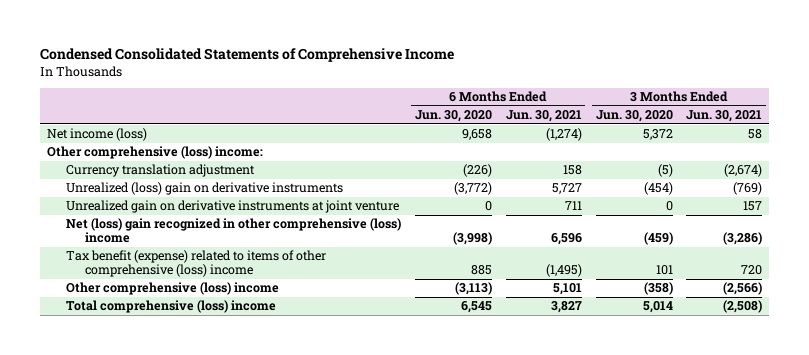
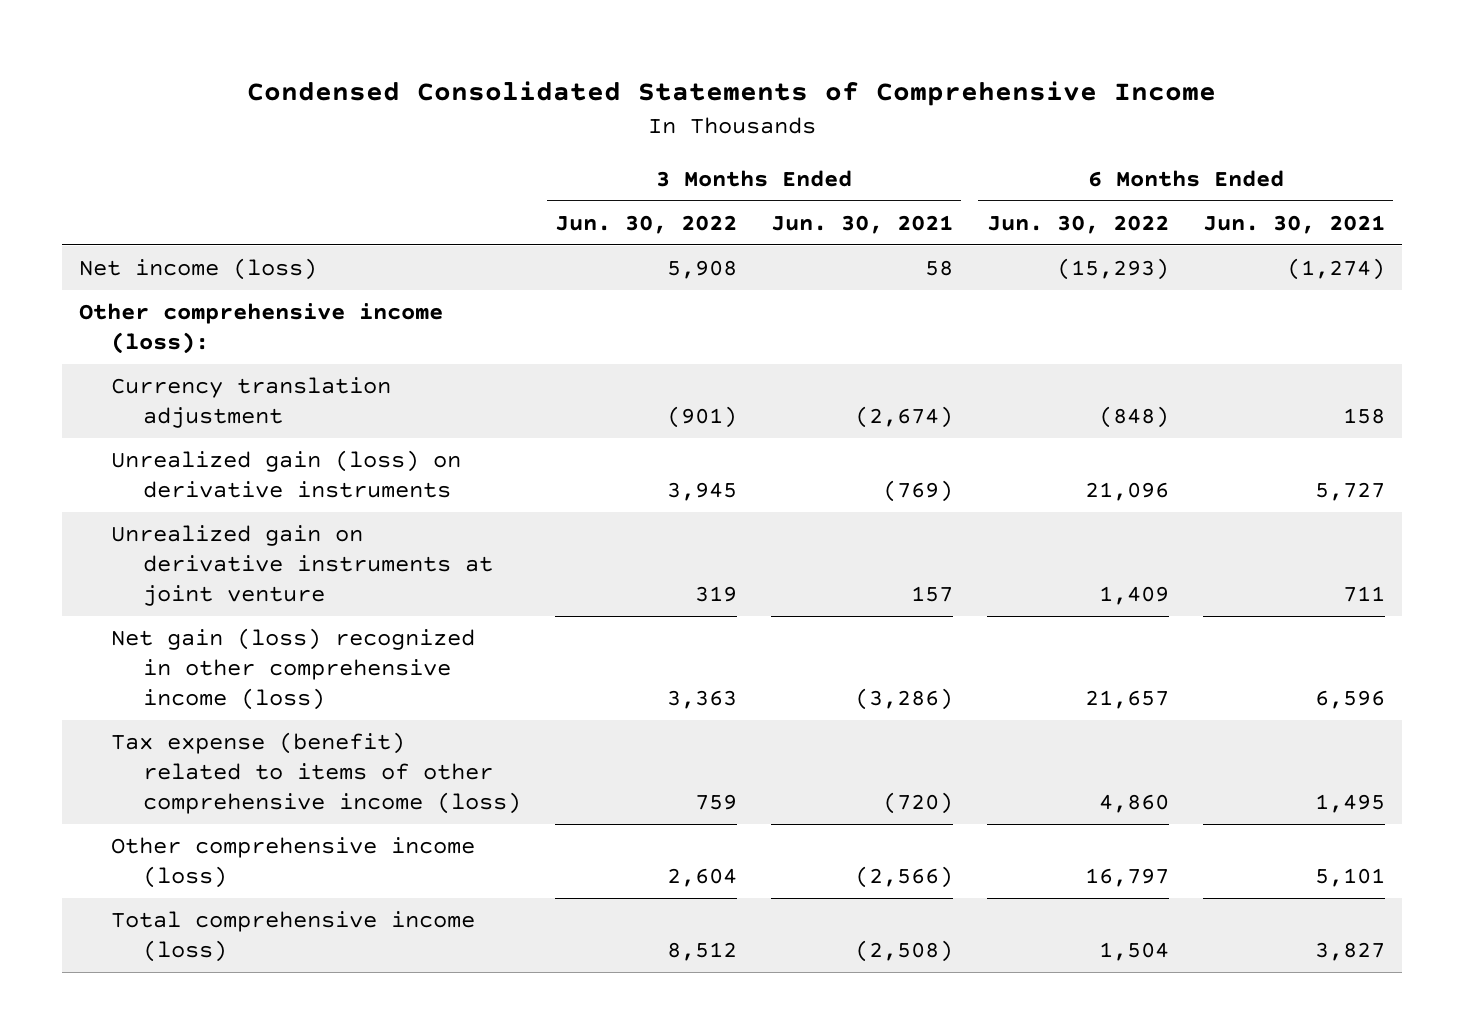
- | 6 Months Ended Jun. 30, 2020 | 6 Months Ended Jun. 30, 2021 | 3 Months Ended Jun. 30, 2020 | 3 Months Ended Jun. 30, 2021
+ | 3 Months Ended Jun. 30, 2022 | 3 Months Ended Jun. 30, 2021 | 6 Months Ended Jun. 30, 2022 | 6 Months Ended Jun. 30, 2021
- Other comprehensive (loss) income:
+ Other comprehensive income (loss):
- Unrealized (loss) gain on derivative instruments | (3,772) | 5,727 | (454) | (769)
+ Unrealized gain (loss) on derivative instruments | 3,945 | (769) | 21,096 | 5,727
- Net (loss) gain recognized in other comprehensive (loss) income | (3,998) | 6,596 | (459) | (3,286)
- Tax benefit (expense) related to items of other comprehensive (loss) income | 885 | (1,495) | 101 | 720
- Other comprehensive (loss) income | (3,113) | 5,101 | (358) | (2,566)
- Total comprehensive (loss) income | 6,545 | 3,827 | 5,014 | (2,508)
+ Net gain (loss) recognized in other comprehensive income (loss) | 3,363 | (3,286) | 21,657 | 6,596
+ Tax expense (benefit) related to items of other comprehensive income (loss) | 759 | (720) | 4,860 | 1,495
+ Other comprehensive income (loss) | 2,604 | (2,566) | 16,797 | 5,101
+ Total comprehensive income (loss) | 8,512 | (2,508) | 1,504 | 3,827

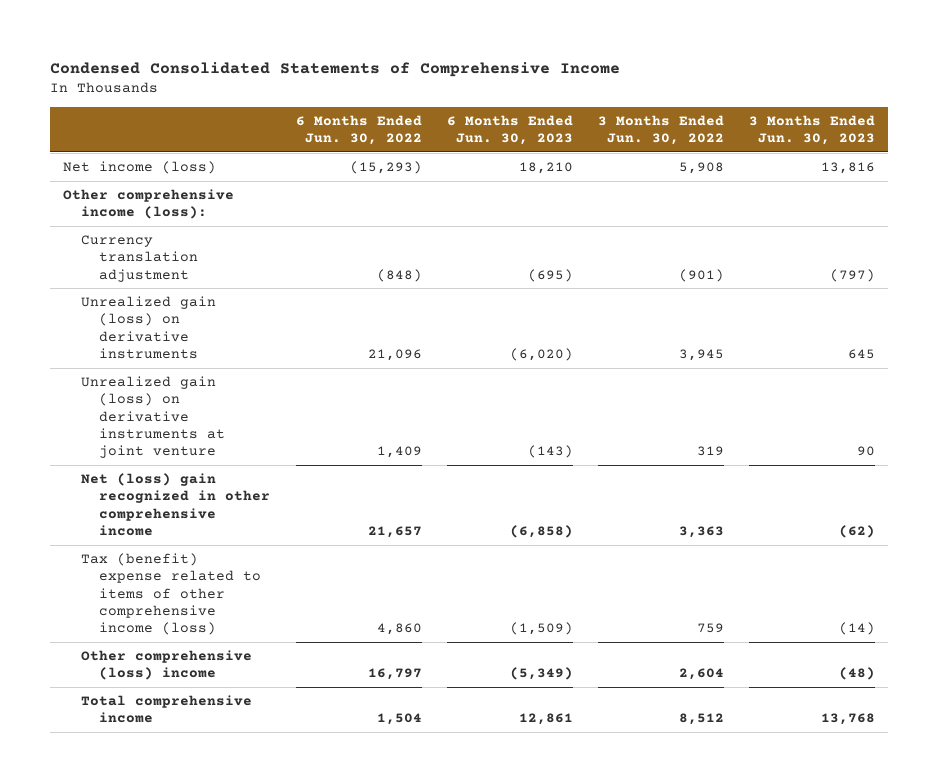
- | 3 Months Ended Jun. 30, 2022 | 3 Months Ended Jun. 30, 2021 | 6 Months Ended Jun. 30, 2022 | 6 Months Ended Jun. 30, 2021
+ | 6 Months Ended Jun. 30, 2022 | 6 Months Ended Jun. 30, 2023 | 3 Months Ended Jun. 30, 2022 | 3 Months Ended Jun. 30, 2023
- Unrealized gain on derivative instruments at joint venture | 319 | 157 | 1,409 | 711
- Net gain (loss) recognized in other comprehensive income (loss) | 3,363 | (3,286) | 21,657 | 6,596
- Tax expense (benefit) related to items of other comprehensive income (loss) | 759 | (720) | 4,860 | 1,495
- Other comprehensive income (loss) | 2,604 | (2,566) | 16,797 | 5,101
- Total comprehensive income (loss) | 8,512 | (2,508) | 1,504 | 3,827
+ Unrealized gain (loss) on derivative instruments at joint venture | 1,409 | (143) | 319 | 90
+ Net (loss) gain recognized in other comprehensive income | 21,657 | (6,858) | 3,363 | (62)
+ Tax (benefit) expense related to items of other comprehensive income (loss) | 4,860 | (1,509) | 759 | (14)
+ Other comprehensive (loss) income | 16,797 | (5,349) | 2,604 | (48)
+ Total comprehensive income | 1,504 | 12,861 | 8,512 | 13,768

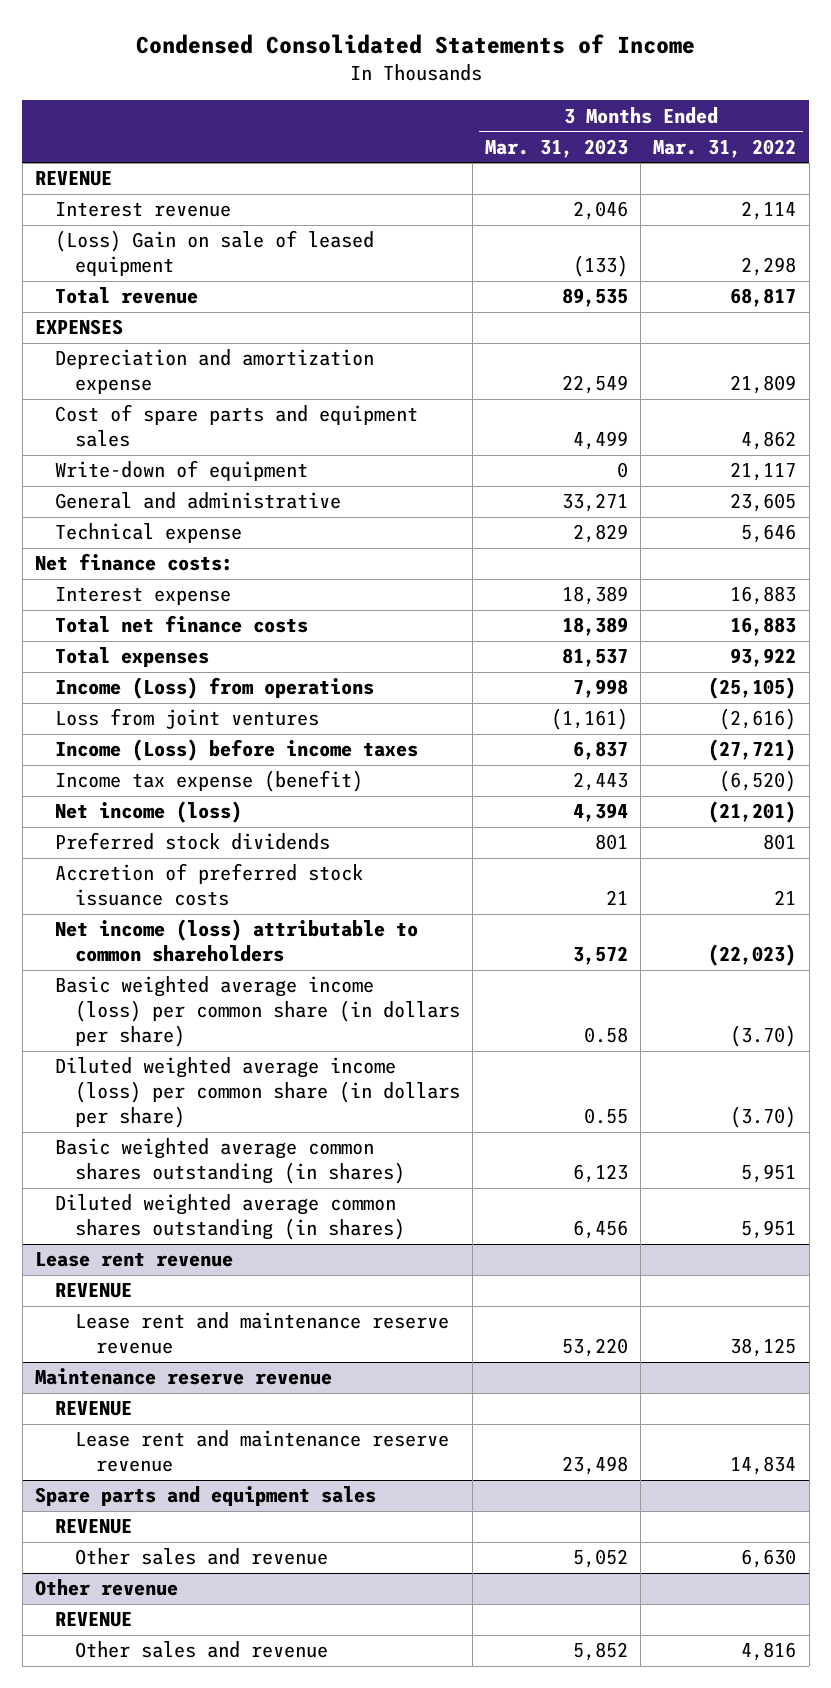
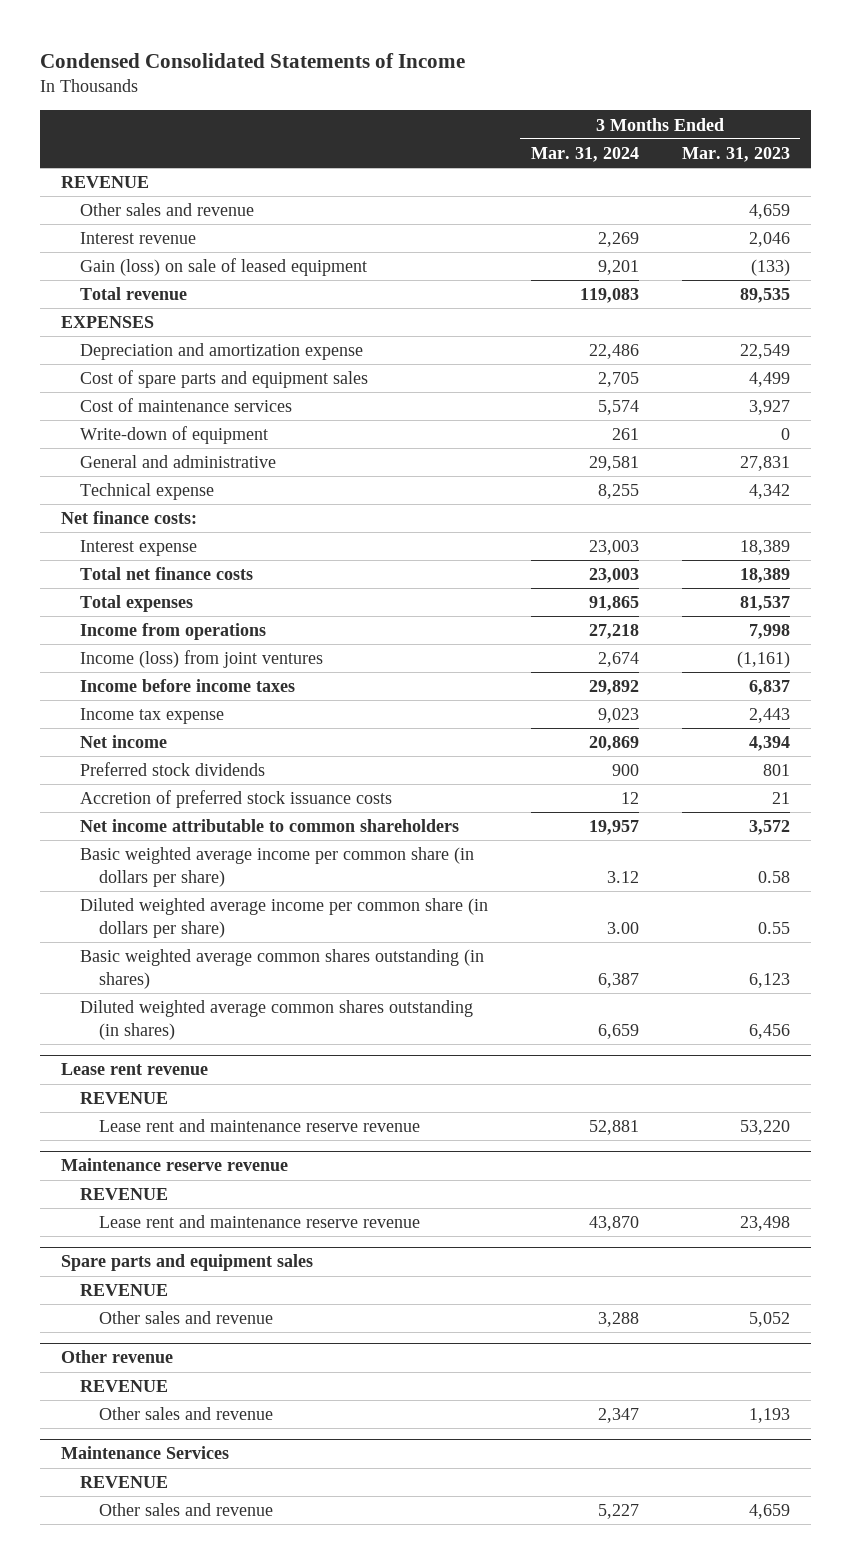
- | 3 Months Ended Mar. 31, 2023 | 3 Months Ended Mar. 31, 2022
+ | 3 Months Ended Mar. 31, 2024 | 3 Months Ended Mar. 31, 2023
+ Other sales and revenue | | 4,659
- (Loss) Gain on sale of leased equipment | (133) | 2,298
+ Gain (loss) on sale of leased equipment | 9,201 | (133)
+ Cost of maintenance services | 5,574 | 3,927
- General and administrative | 33,271 | 23,605
- Technical expense | 2,829 | 5,646
+ General and administrative | 29,581 | 27,831
+ Technical expense | 8,255 | 4,342
- Income (Loss) from operations | 7,998 | (25,105)
- Loss from joint ventures | (1,161) | (2,616)
- Income (Loss) before income taxes | 6,837 | (27,721)
- Income tax expense (benefit) | 2,443 | (6,520)
- Net income (loss) | 4,394 | (21,201)
+ Income from operations | 27,218 | 7,998
+ Income (loss) from joint ventures | 2,674 | (1,161)
+ Income before income taxes | 29,892 | 6,837
+ Income tax expense | 9,023 | 2,443
+ Net income | 20,869 | 4,394
- Net income (loss) attributable to common shareholders | 3,572 | (22,023)
- Basic weighted average income (loss) per common share (in dollars per share) | 0.58 | (3.70)
- Diluted weighted average income (loss) per common share (in dollars per share) | 0.55 | (3.70)
+ Net income attributable to common shareholders | 19,957 | 3,572
+ Basic weighted average income per common share (in dollars per share) | 3.12 | 0.58
+ Diluted weighted average income per common share (in dollars per share) | 3.00 | 0.55
@ Other revenue
- Other sales and revenue | 5,852 | 4,816
+ Other sales and revenue | 2,347 | 1,193
+ Maintenance Services
+ REVENUE
+ Other sales and revenue | 5,227 | 4,659

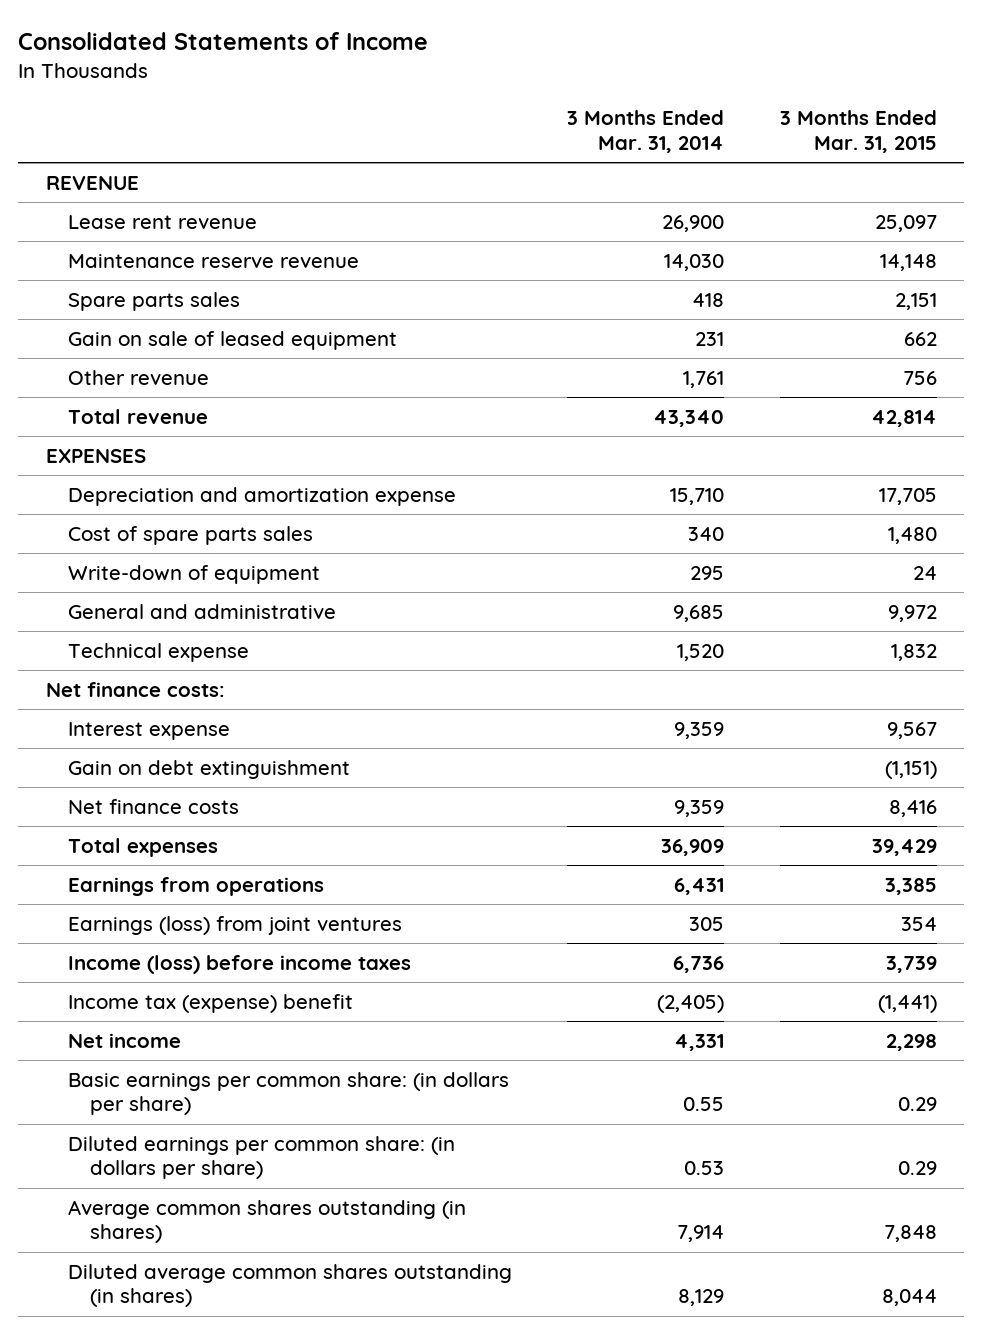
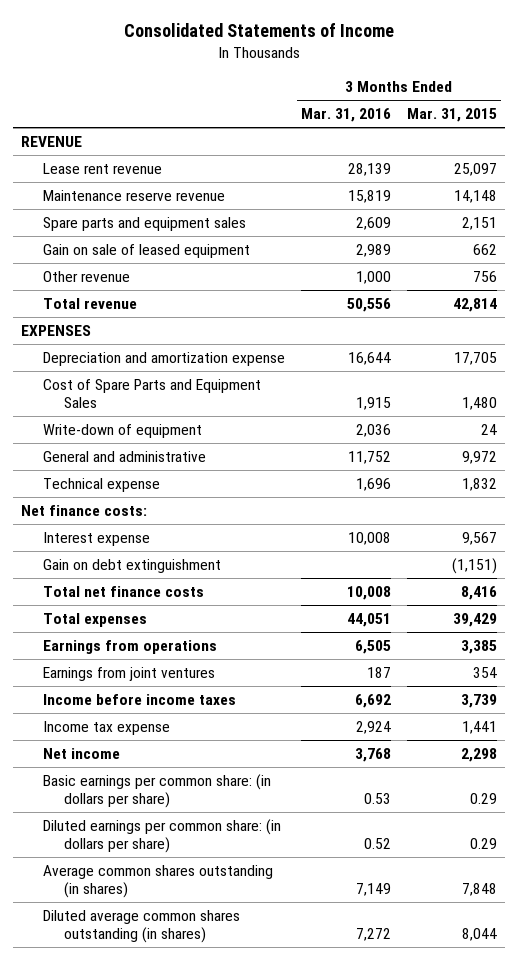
- | 3 Months Ended Mar. 31, 2014 | 3 Months Ended Mar. 31, 2015
+ | 3 Months Ended Mar. 31, 2016 | 3 Months Ended Mar. 31, 2015
- Spare parts sales | 418 | 2,151
+ Spare parts and equipment sales | 2,609 | 2,151
- Cost of spare parts sales | 340 | 1,480
+ Cost of Spare Parts and Equipment Sales | 1,915 | 1,480
- Net finance costs | 9,359 | 8,416
+ Total net finance costs | 10,008 | 8,416
- Earnings (loss) from joint ventures | 305 | 354
- Income (loss) before income taxes | 6,736 | 3,739
- Income tax (expense) benefit | (2,405) | (1,441)
+ Earnings from joint ventures | 187 | 354
+ Income before income taxes | 6,692 | 3,739
+ Income tax expense | 2,924 | 1,441

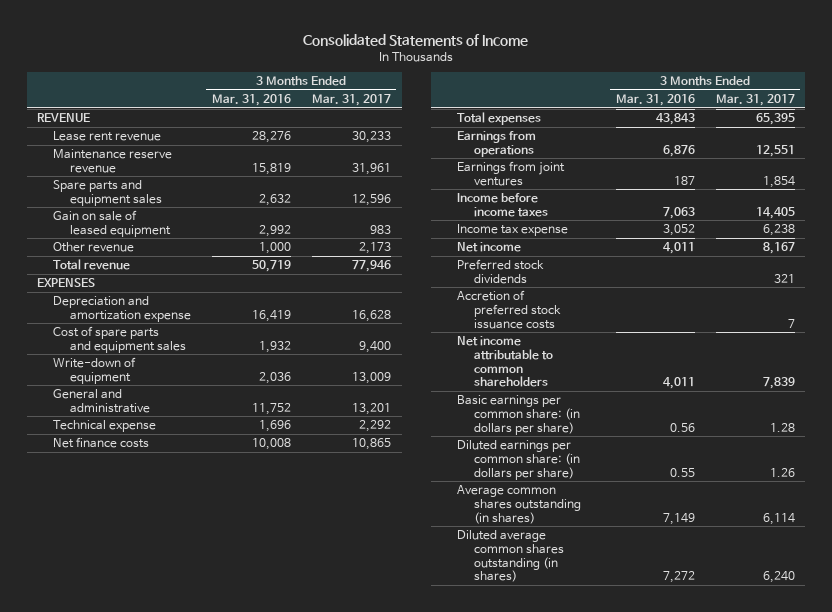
- | 3 Months Ended Mar. 31, 2016 | 3 Months Ended Mar. 31, 2015
+ | 3 Months Ended Mar. 31, 2016 | 3 Months Ended Mar. 31, 2017
- Lease rent revenue | 28,139 | 25,097
+ Lease rent revenue | 28,276 | 30,233
- Spare parts and equipment sales | 2,609 | 2,151
- Gain on sale of leased equipment | 2,989 | 662
+ Spare parts and equipment sales | 2,632 | 12,596
+ Gain on sale of leased equipment | 2,992 | 983
- Total revenue | 50,556 | 42,814
+ Total revenue | 50,719 | 77,946
- Depreciation and amortization expense | 16,644 | 17,705
- Cost of Spare Parts and Equipment Sales | 1,915 | 1,480
+ Depreciation and amortization expense | 16,419 | 16,628
+ Cost of spare parts and equipment sales | 1,932 | 9,400
- Net finance costs:
- Interest expense | 10,008 | 9,567
- Gain on debt extinguishment | | (1,151)
- Total net finance costs | 10,008 | 8,416
- Total expenses | 44,051 | 39,429
- Earnings from operations | 6,505 | 3,385
+ Net finance costs | 10,008 | 10,865
+ Total expenses | 43,843 | 65,395
+ Earnings from operations | 6,876 | 12,551
- Income before income taxes | 6,692 | 3,739
- Income tax expense | 2,924 | 1,441
- Net income | 3,768 | 2,298
- Basic earnings per common share: (in dollars per share) | 0.53 | 0.29
- Diluted earnings per common share: (in dollars per share) | 0.52 | 0.29
+ Income before income taxes | 7,063 | 14,405
+ Income tax expense | 3,052 | 6,238
+ Net income | 4,011 | 8,167
+ Preferred stock dividends | | 321
+ Accretion of preferred stock issuance costs | | 7
+ Net income attributable to common shareholders | 4,011 | 7,839
+ Basic earnings per common share: (in dollars per share) | 0.56 | 1.28
+ Diluted earnings per common share: (in dollars per share) | 0.55 | 1.26

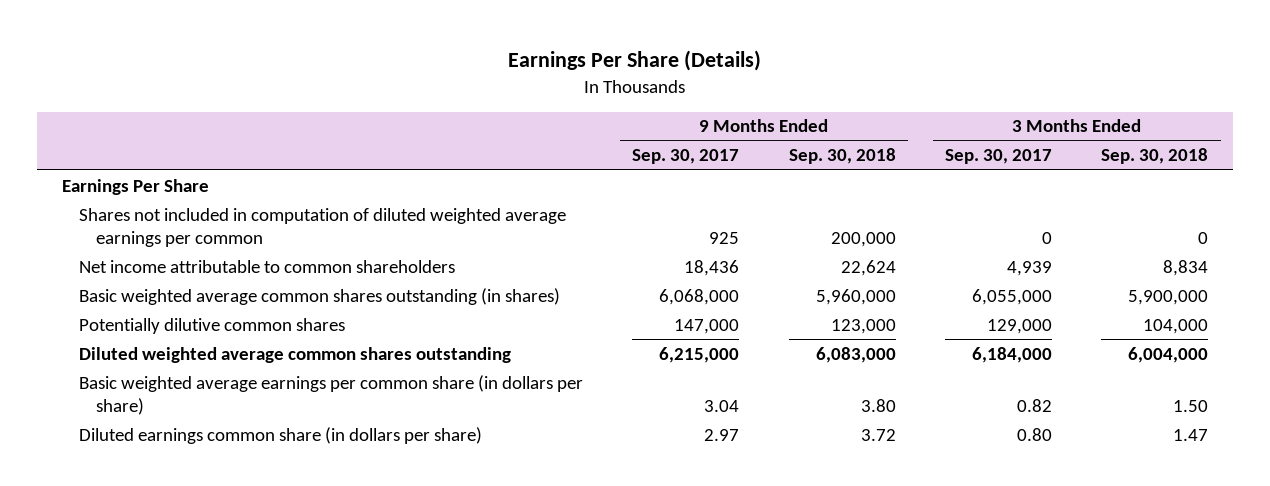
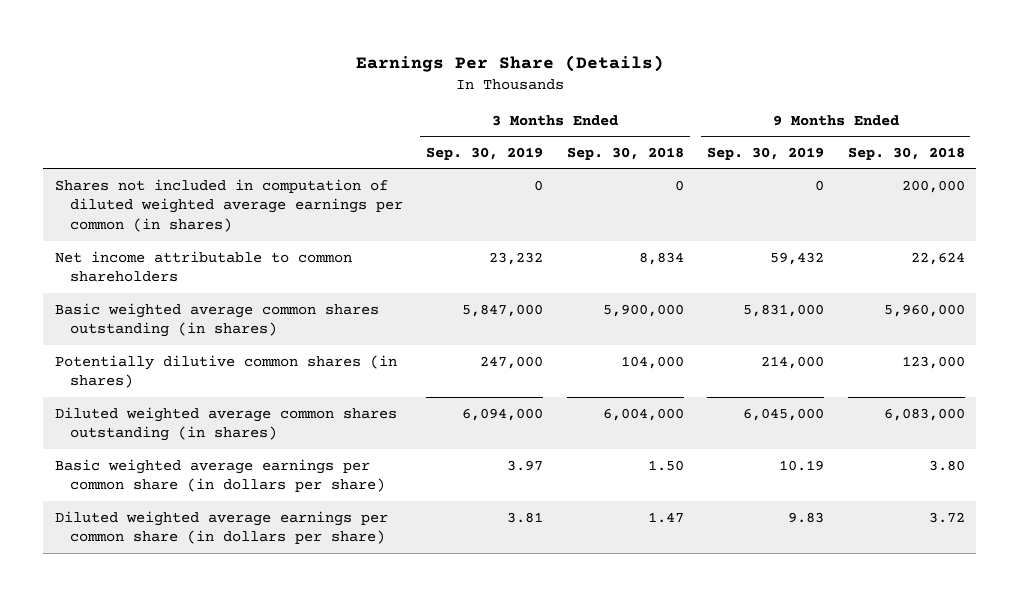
- | 9 Months Ended Sep. 30, 2017 | 9 Months Ended Sep. 30, 2018 | 3 Months Ended Sep. 30, 2017 | 3 Months Ended Sep. 30, 2018
+ | 3 Months Ended Sep. 30, 2019 | 3 Months Ended Sep. 30, 2018 | 9 Months Ended Sep. 30, 2019 | 9 Months Ended Sep. 30, 2018
- Earnings Per Share
- Shares not included in computation of diluted weighted average earnings per common | 925 | 200,000 | 0 | 0
+ Shares not included in computation of diluted weighted average earnings per common (in shares) | 0 | 0 | 0 | 200,000
- Potentially dilutive common shares | 147,000 | 123,000 | 129,000 | 104,000
- Diluted weighted average common shares outstanding | 6,215,000 | 6,083,000 | 6,184,000 | 6,004,000
+ Potentially dilutive common shares (in shares) | 247,000 | 104,000 | 214,000 | 123,000
+ Diluted weighted average common shares outstanding (in shares) | 6,094,000 | 6,004,000 | 6,045,000 | 6,083,000
- Diluted earnings common share (in dollars per share) | 2.97 | 3.72 | 0.80 | 1.47
+ Diluted weighted average earnings per common share (in dollars per share) | 3.81 | 1.47 | 9.83 | 3.72

